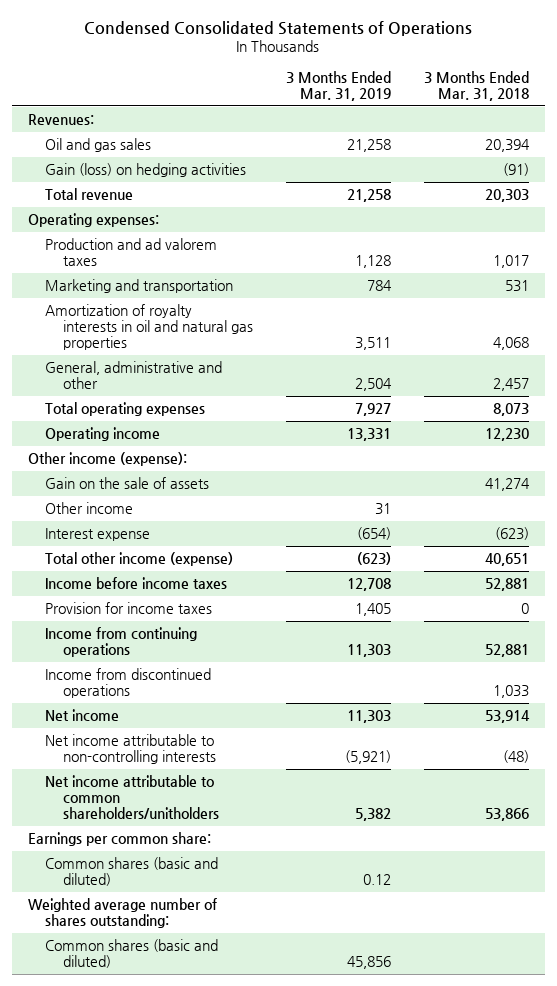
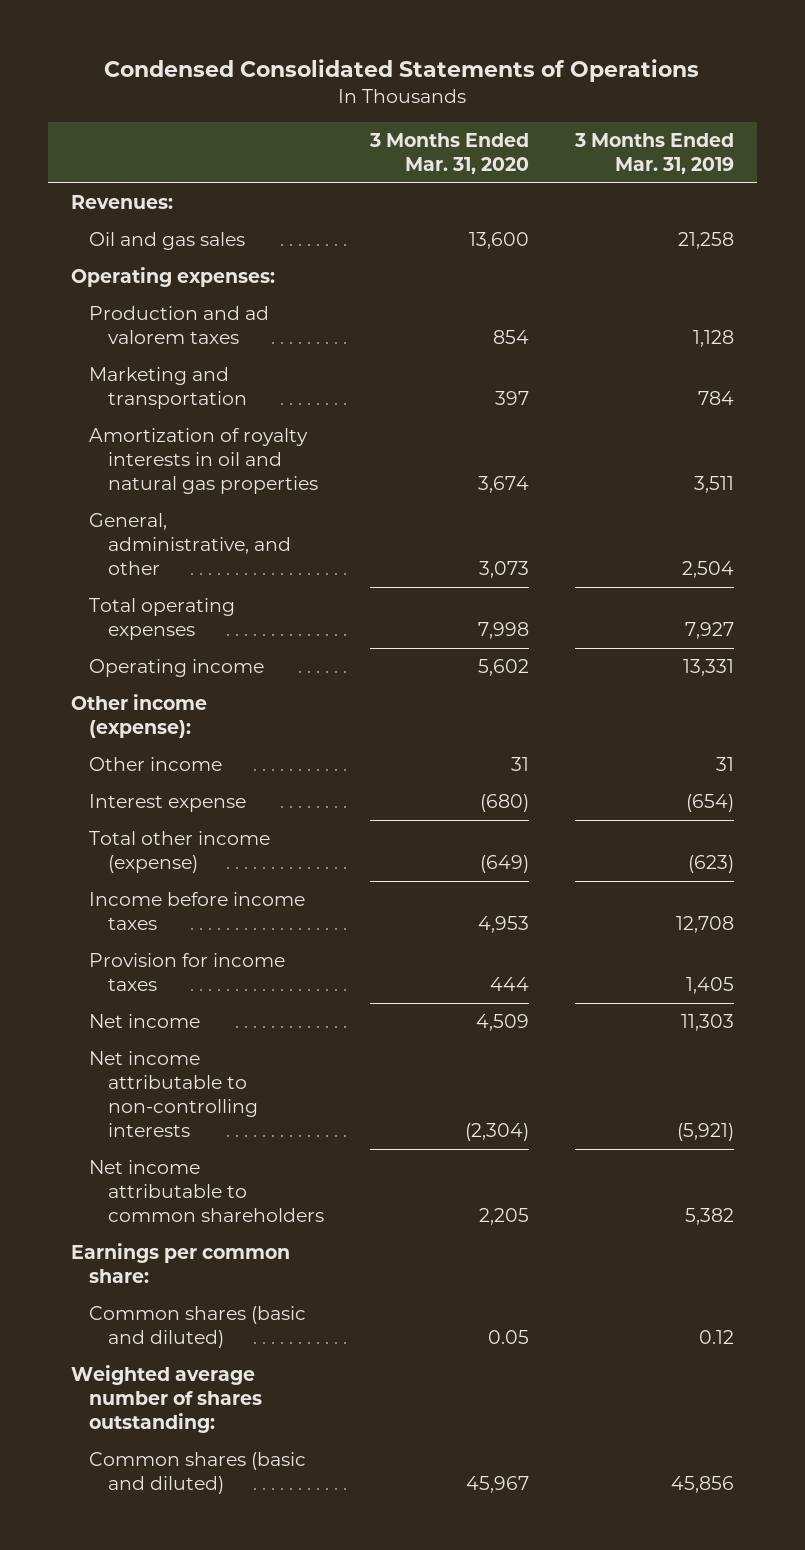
- | 3 Months Ended Mar. 31, 2019 | 3 Months Ended Mar. 31, 2018
+ | 3 Months Ended Mar. 31, 2020 | 3 Months Ended Mar. 31, 2019
- Gain (loss) on hedging activities | | (91)
- Total revenue | 21,258 | 20,303
- General, administrative and other | 2,504 | 2,457
+ General, administrative, and other | 3,073 | 2,504
- Gain on the sale of assets | | 41,274
- Income from continuing operations | 11,303 | 52,881
- Income from discontinued operations | | 1,033
- Net income attributable to common shareholders/unitholders | 5,382 | 53,866
+ Net income attributable to common shareholders | 2,205 | 5,382

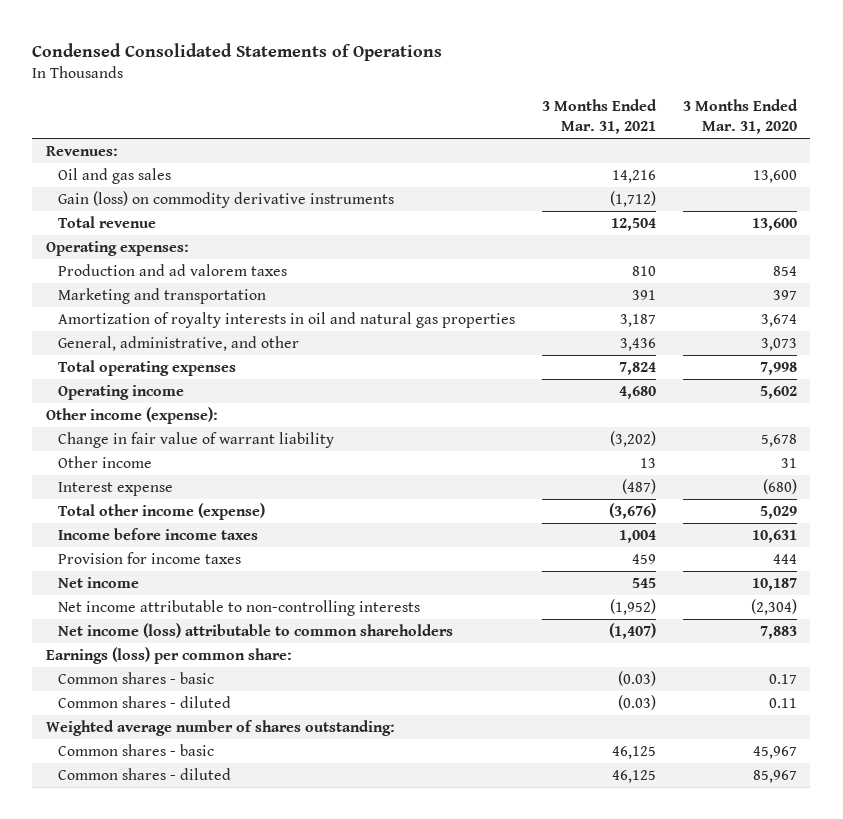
- | 3 Months Ended Mar. 31, 2020 | 3 Months Ended Mar. 31, 2019
+ | 3 Months Ended Mar. 31, 2021 | 3 Months Ended Mar. 31, 2020
+ Gain (loss) on commodity derivative instruments | (1,712) |
+ Total revenue | 12,504 | 13,600
+ Change in fair value of warrant liability | (3,202) | 5,678
- Total other income (expense) | (649) | (623)
- Income before income taxes | 4,953 | 12,708
+ Total other income (expense) | (3,676) | 5,029
+ Income before income taxes | 1,004 | 10,631
- Net income | 4,509 | 11,303
+ Net income | 545 | 10,187
- Net income attributable to common shareholders | 2,205 | 5,382
- Earnings per common share:
- Common shares (basic and diluted) | 0.05 | 0.12
+ Net income (loss) attributable to common shareholders | (1,407) | 7,883
+ Earnings (loss) per common share:
+ Common shares - basic | (0.03) | 0.17
+ Common shares - diluted | (0.03) | 0.11
- Common shares (basic and diluted) | 45,967 | 45,856
+ Common shares - basic | 46,125 | 45,967
+ Common shares - diluted | 46,125 | 85,967

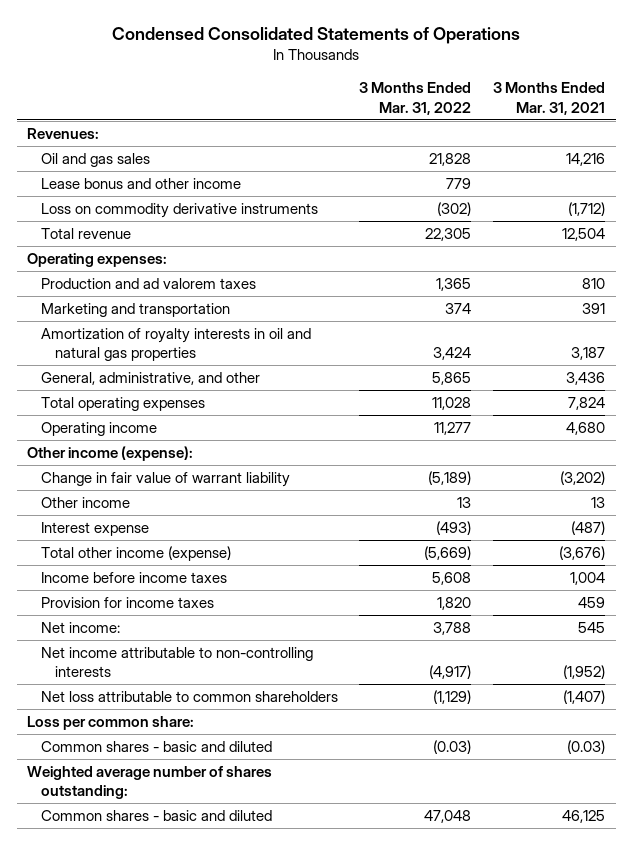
- | 3 Months Ended Mar. 31, 2021 | 3 Months Ended Mar. 31, 2020
+ | 3 Months Ended Mar. 31, 2022 | 3 Months Ended Mar. 31, 2021
- Gain (loss) on commodity derivative instruments | (1,712) |
+ Lease bonus and other income | 779 |
+ Loss on commodity derivative instruments | (302) | (1,712)
- Net income | 545 | 10,187
+ Net income: | 3,788 | 545
- Net income (loss) attributable to common shareholders | (1,407) | 7,883
- Earnings (loss) per common share:
- Common shares - basic | (0.03) | 0.17
- Common shares - diluted | (0.03) | 0.11
+ Net loss attributable to common shareholders | (1,129) | (1,407)
+ Loss per common share:
+ Common shares - basic and diluted | (0.03) | (0.03)
- Common shares - basic | 46,125 | 45,967
- Common shares - diluted | 46,125 | 85,967
+ Common shares - basic and diluted | 47,048 | 46,125

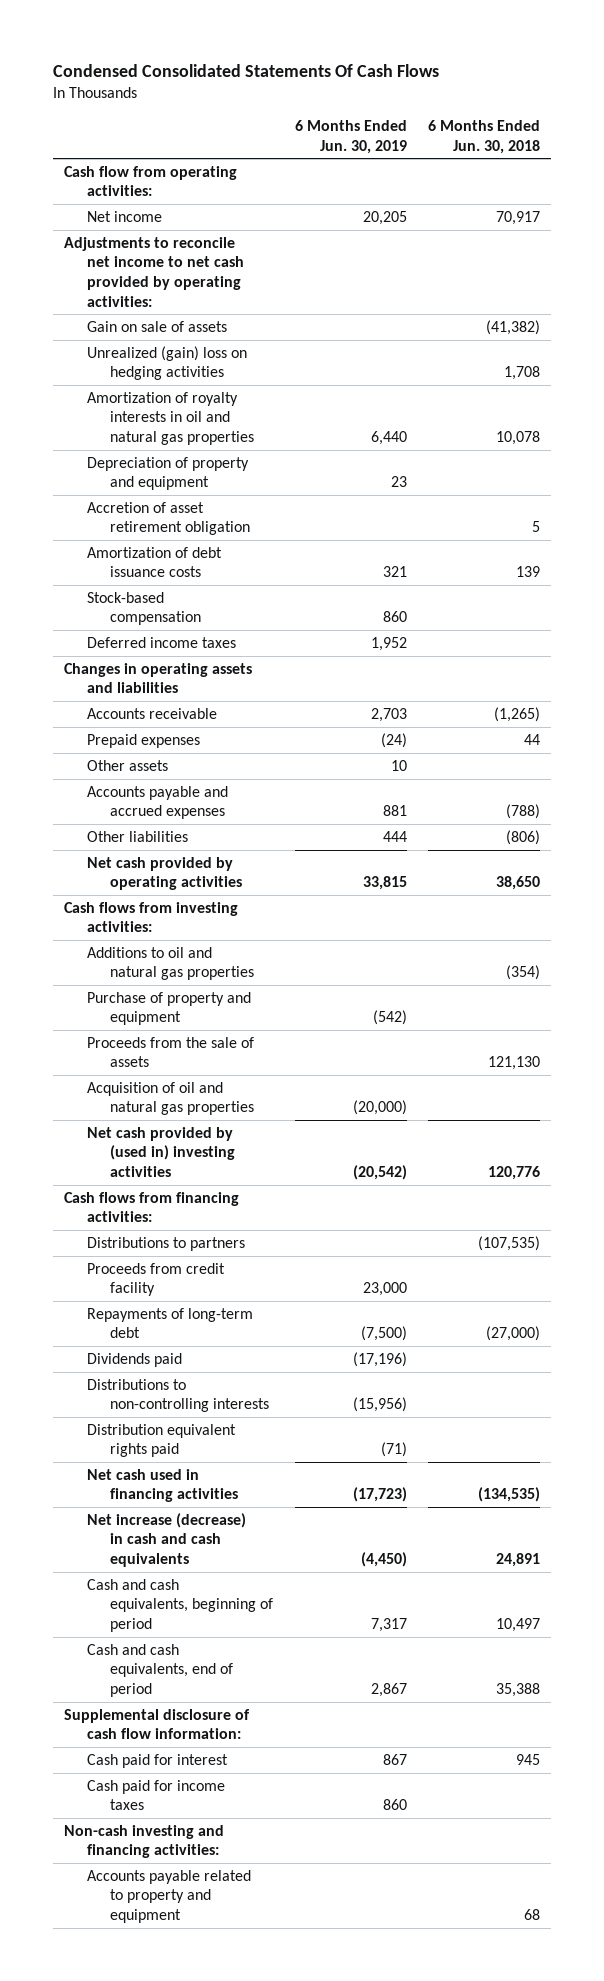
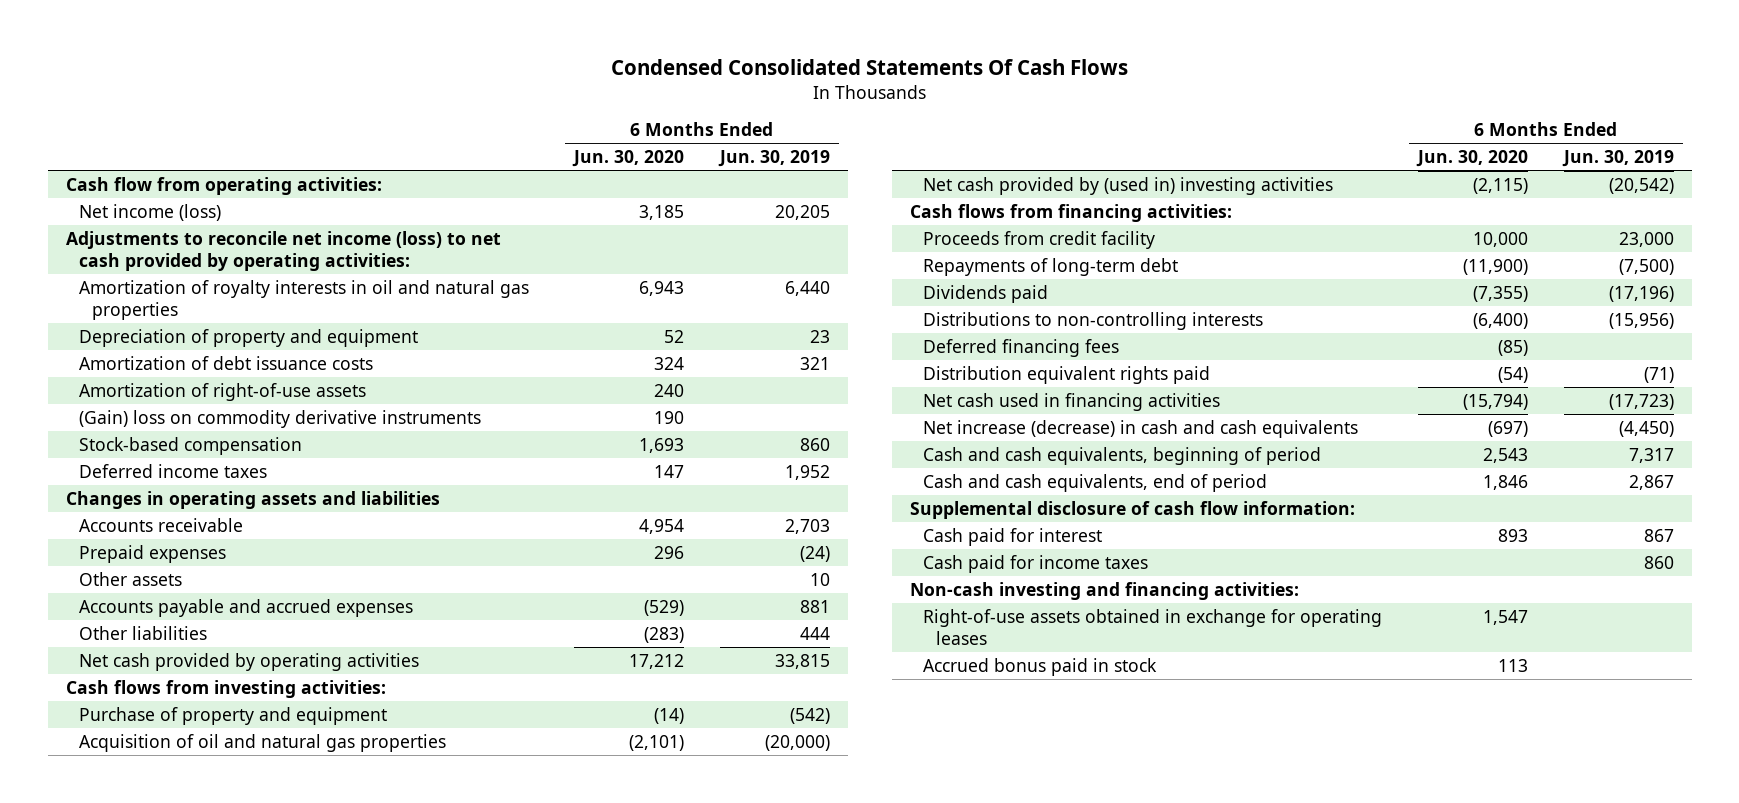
- | 6 Months Ended Jun. 30, 2019 | 6 Months Ended Jun. 30, 2018
+ | 6 Months Ended Jun. 30, 2020 | 6 Months Ended Jun. 30, 2019
- Net income | 20,205 | 70,917
- Adjustments to reconcile net income to net cash provided by operating activities:
- Gain on sale of assets | | (41,382)
- Unrealized (gain) loss on hedging activities | | 1,708
+ Net income (loss) | 3,185 | 20,205
+ Adjustments to reconcile net income (loss) to net cash provided by operating activities:
- Accretion of asset retirement obligation | | 5
+ Amortization of right-of-use assets | 240 |
+ (Gain) loss on commodity derivative instruments | 190 |
- Additions to oil and natural gas properties | | (354)
- Proceeds from the sale of assets | | 121,130
- Distributions to partners | | (107,535)
+ Deferred financing fees | (85) |
- Accounts payable related to property and equipment | | 68
+ Right-of-use assets obtained in exchange for operating leases | 1,547 |
+ Accrued bonus paid in stock | 113 |

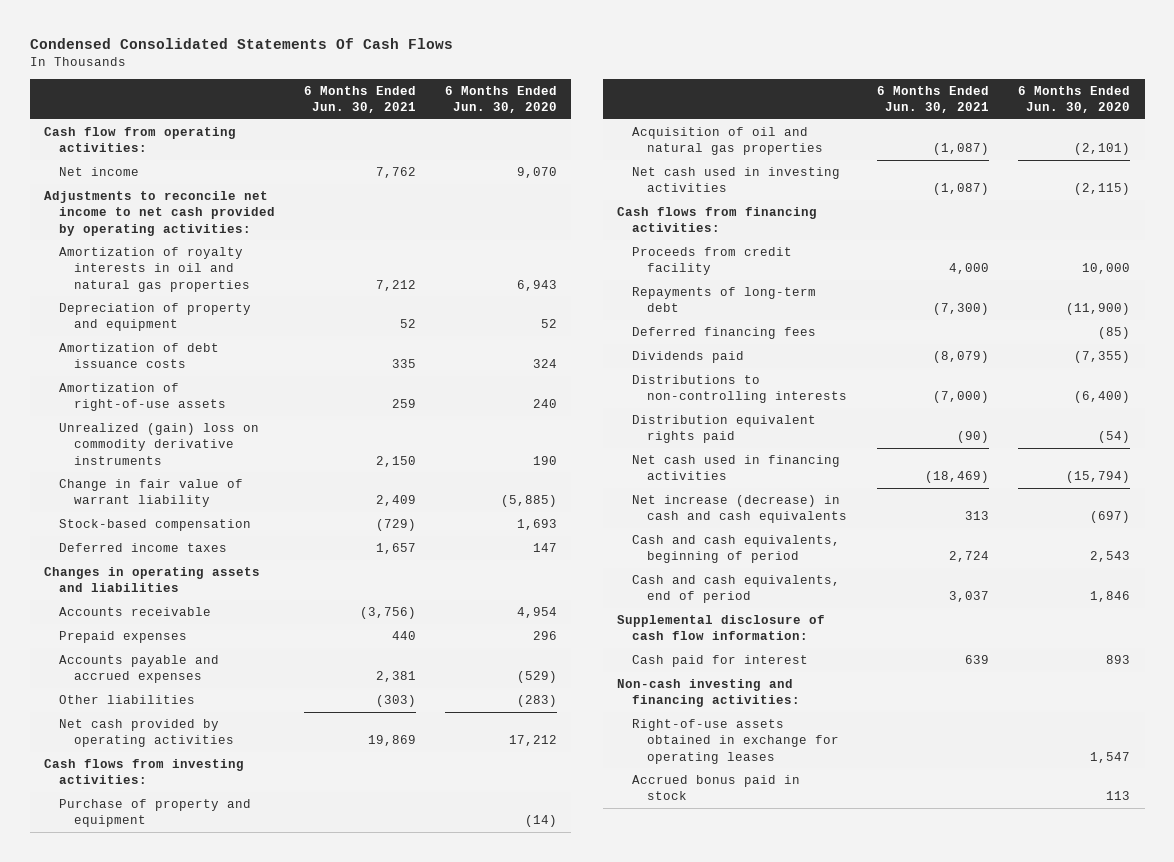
- | 6 Months Ended Jun. 30, 2020 | 6 Months Ended Jun. 30, 2019
+ | 6 Months Ended Jun. 30, 2021 | 6 Months Ended Jun. 30, 2020
- Net income (loss) | 3,185 | 20,205
- Adjustments to reconcile net income (loss) to net cash provided by operating activities:
+ Net income | 7,762 | 9,070
+ Adjustments to reconcile net income to net cash provided by operating activities:
- (Gain) loss on commodity derivative instruments | 190 |
+ Unrealized (gain) loss on commodity derivative instruments | 2,150 | 190
+ Change in fair value of warrant liability | 2,409 | (5,885)
- Other assets | | 10
- Net cash provided by (used in) investing activities | (2,115) | (20,542)
+ Net cash used in investing activities | (1,087) | (2,115)
moved up: Deferred financing fees | | (85)
- Cash paid for income taxes | | 860

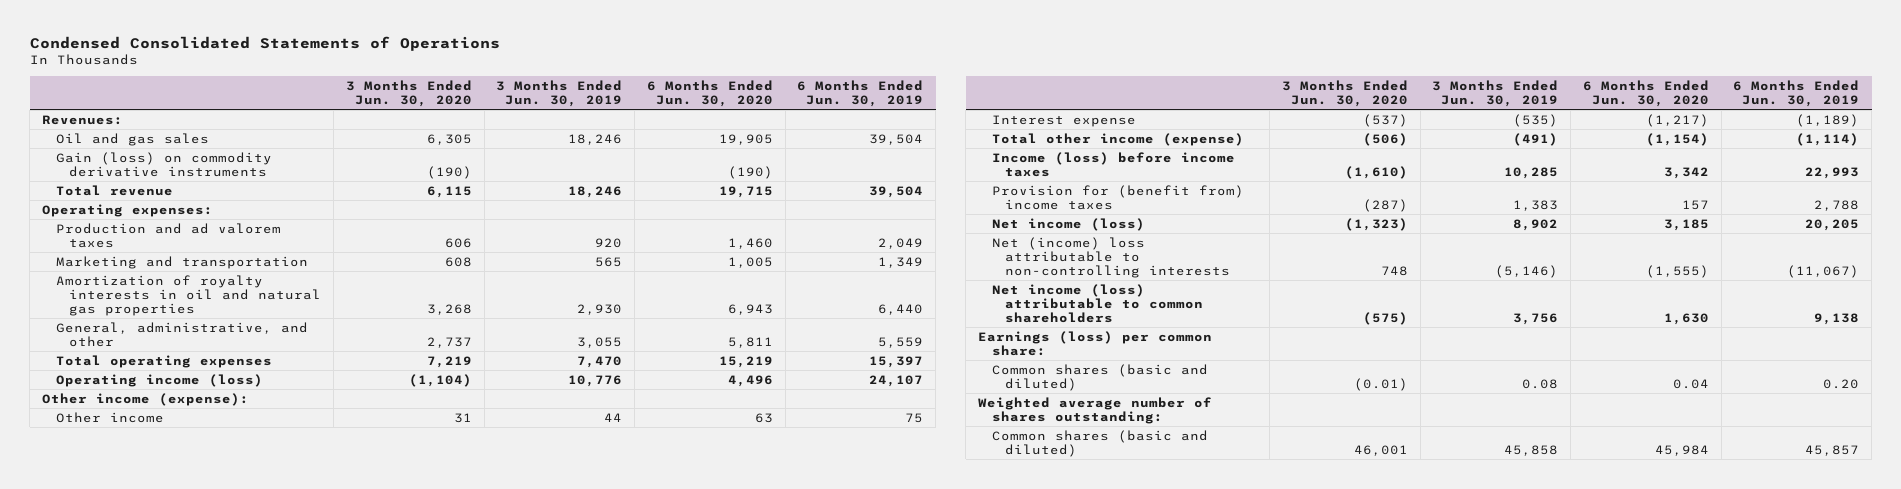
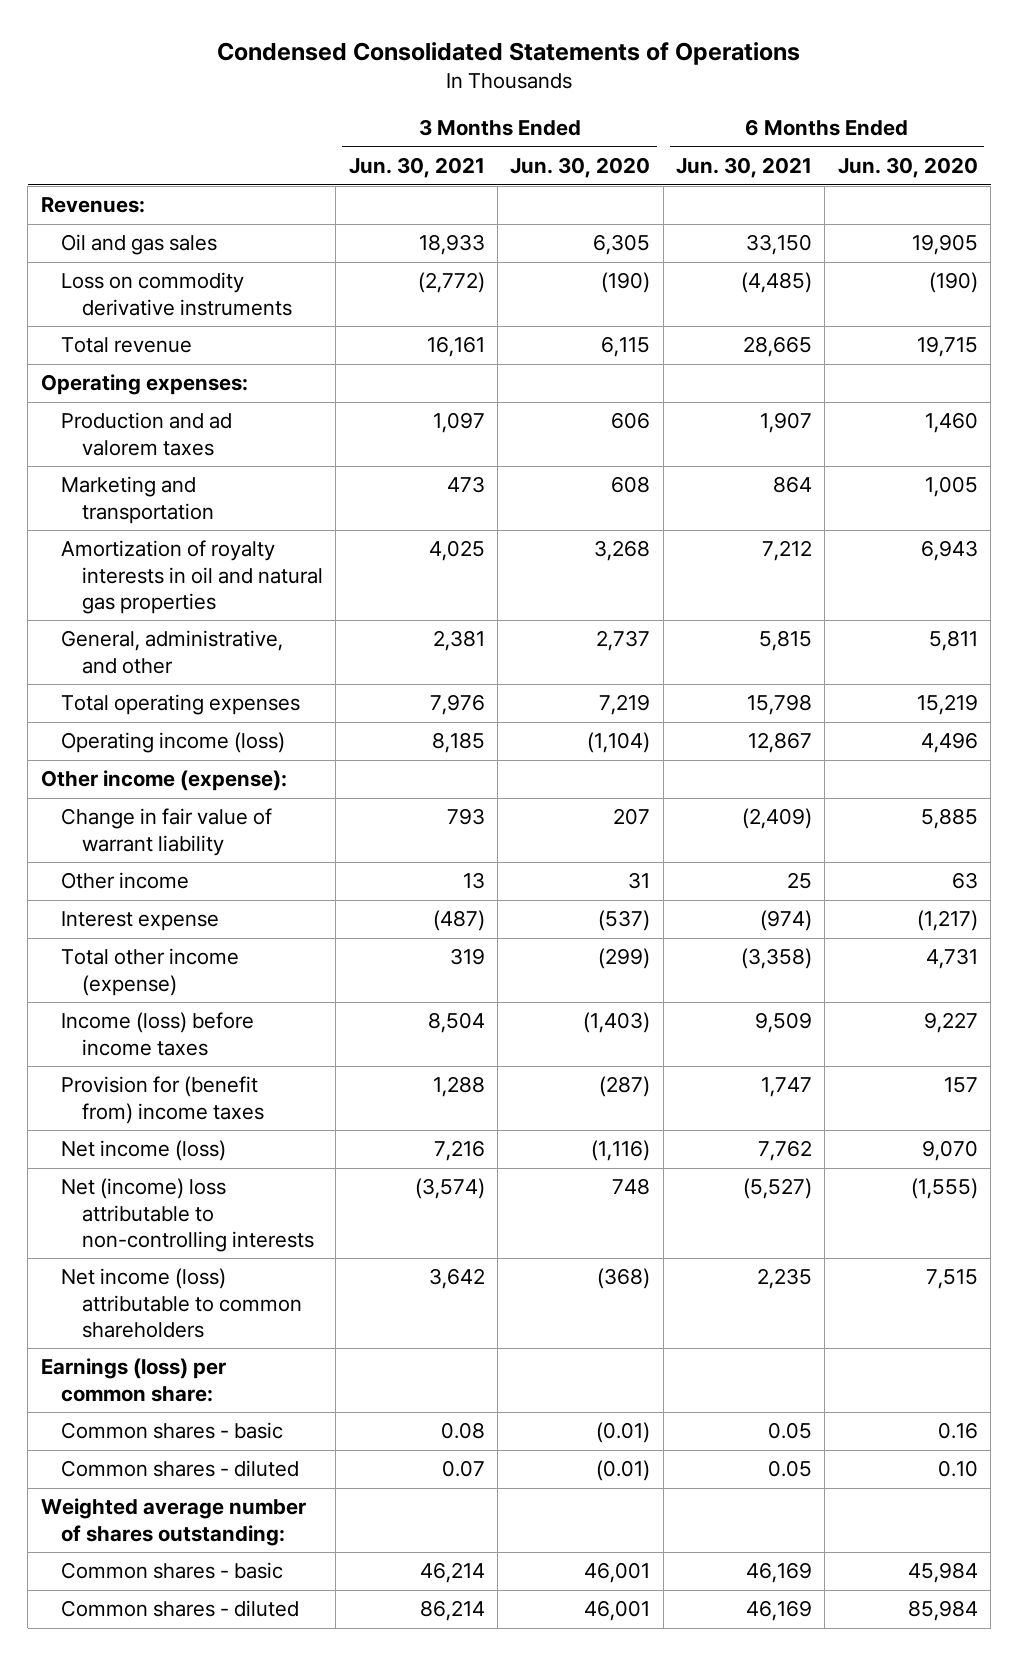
- | 3 Months Ended Jun. 30, 2020 | 3 Months Ended Jun. 30, 2019 | 6 Months Ended Jun. 30, 2020 | 6 Months Ended Jun. 30, 2019
+ | 3 Months Ended Jun. 30, 2021 | 3 Months Ended Jun. 30, 2020 | 6 Months Ended Jun. 30, 2021 | 6 Months Ended Jun. 30, 2020
- Gain (loss) on commodity derivative instruments | (190) | | (190) |
+ Loss on commodity derivative instruments | (2,772) | (190) | (4,485) | (190)
+ Change in fair value of warrant liability | 793 | 207 | (2,409) | 5,885
- Total other income (expense) | (506) | (491) | (1,154) | (1,114)
- Income (loss) before income taxes | (1,610) | 10,285 | 3,342 | 22,993
+ Total other income (expense) | 319 | (299) | (3,358) | 4,731
+ Income (loss) before income taxes | 8,504 | (1,403) | 9,509 | 9,227
- Net income (loss) | (1,323) | 8,902 | 3,185 | 20,205
+ Net income (loss) | 7,216 | (1,116) | 7,762 | 9,070
- Net income (loss) attributable to common shareholders | (575) | 3,756 | 1,630 | 9,138
+ Net income (loss) attributable to common shareholders | 3,642 | (368) | 2,235 | 7,515
- Common shares (basic and diluted) | (0.01) | 0.08 | 0.04 | 0.20
+ Common shares - basic | 0.08 | (0.01) | 0.05 | 0.16
+ Common shares - diluted | 0.07 | (0.01) | 0.05 | 0.10
- Common shares (basic and diluted) | 46,001 | 45,858 | 45,984 | 45,857
+ Common shares - basic | 46,214 | 46,001 | 46,169 | 45,984
+ Common shares - diluted | 86,214 | 46,001 | 46,169 | 85,984

